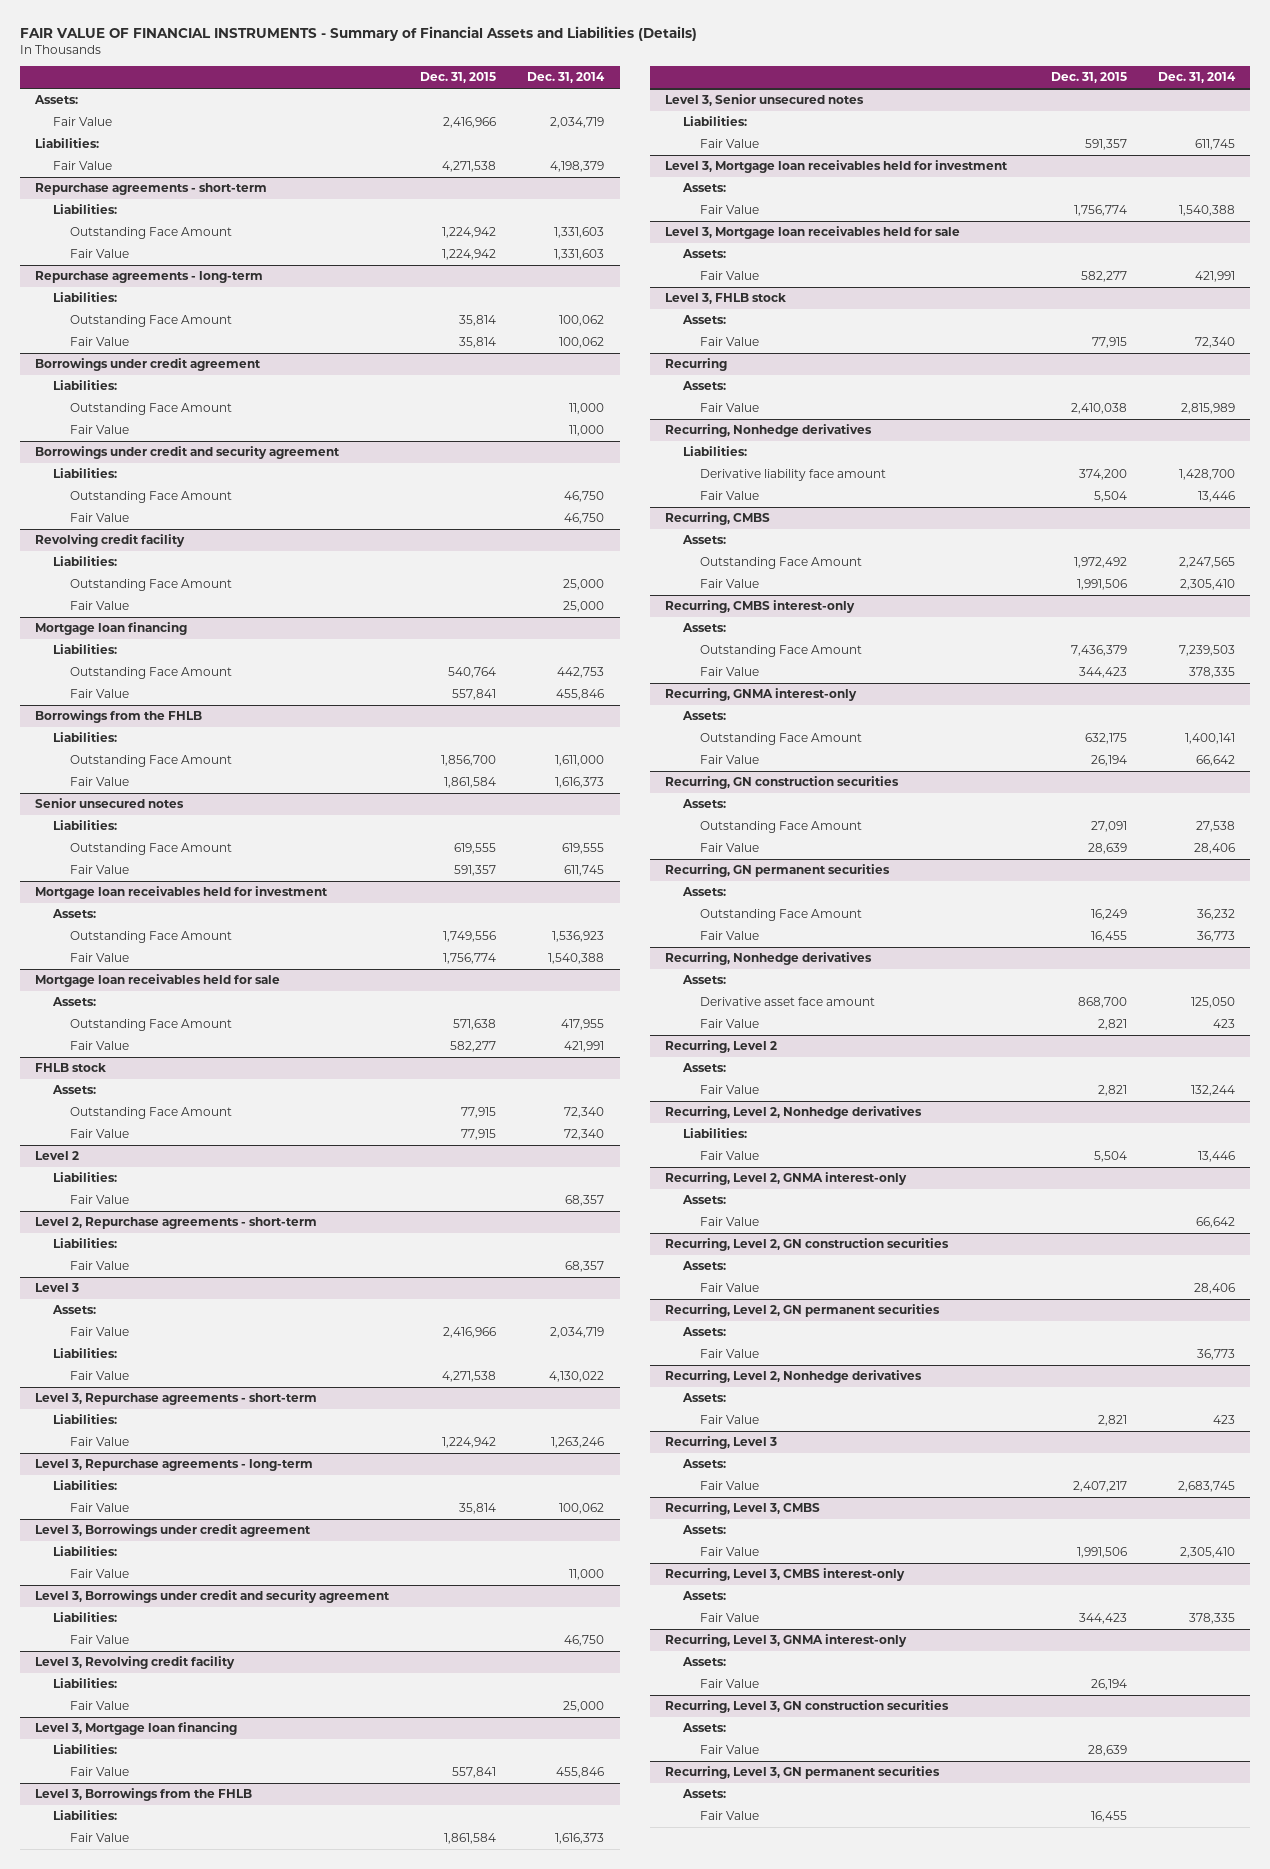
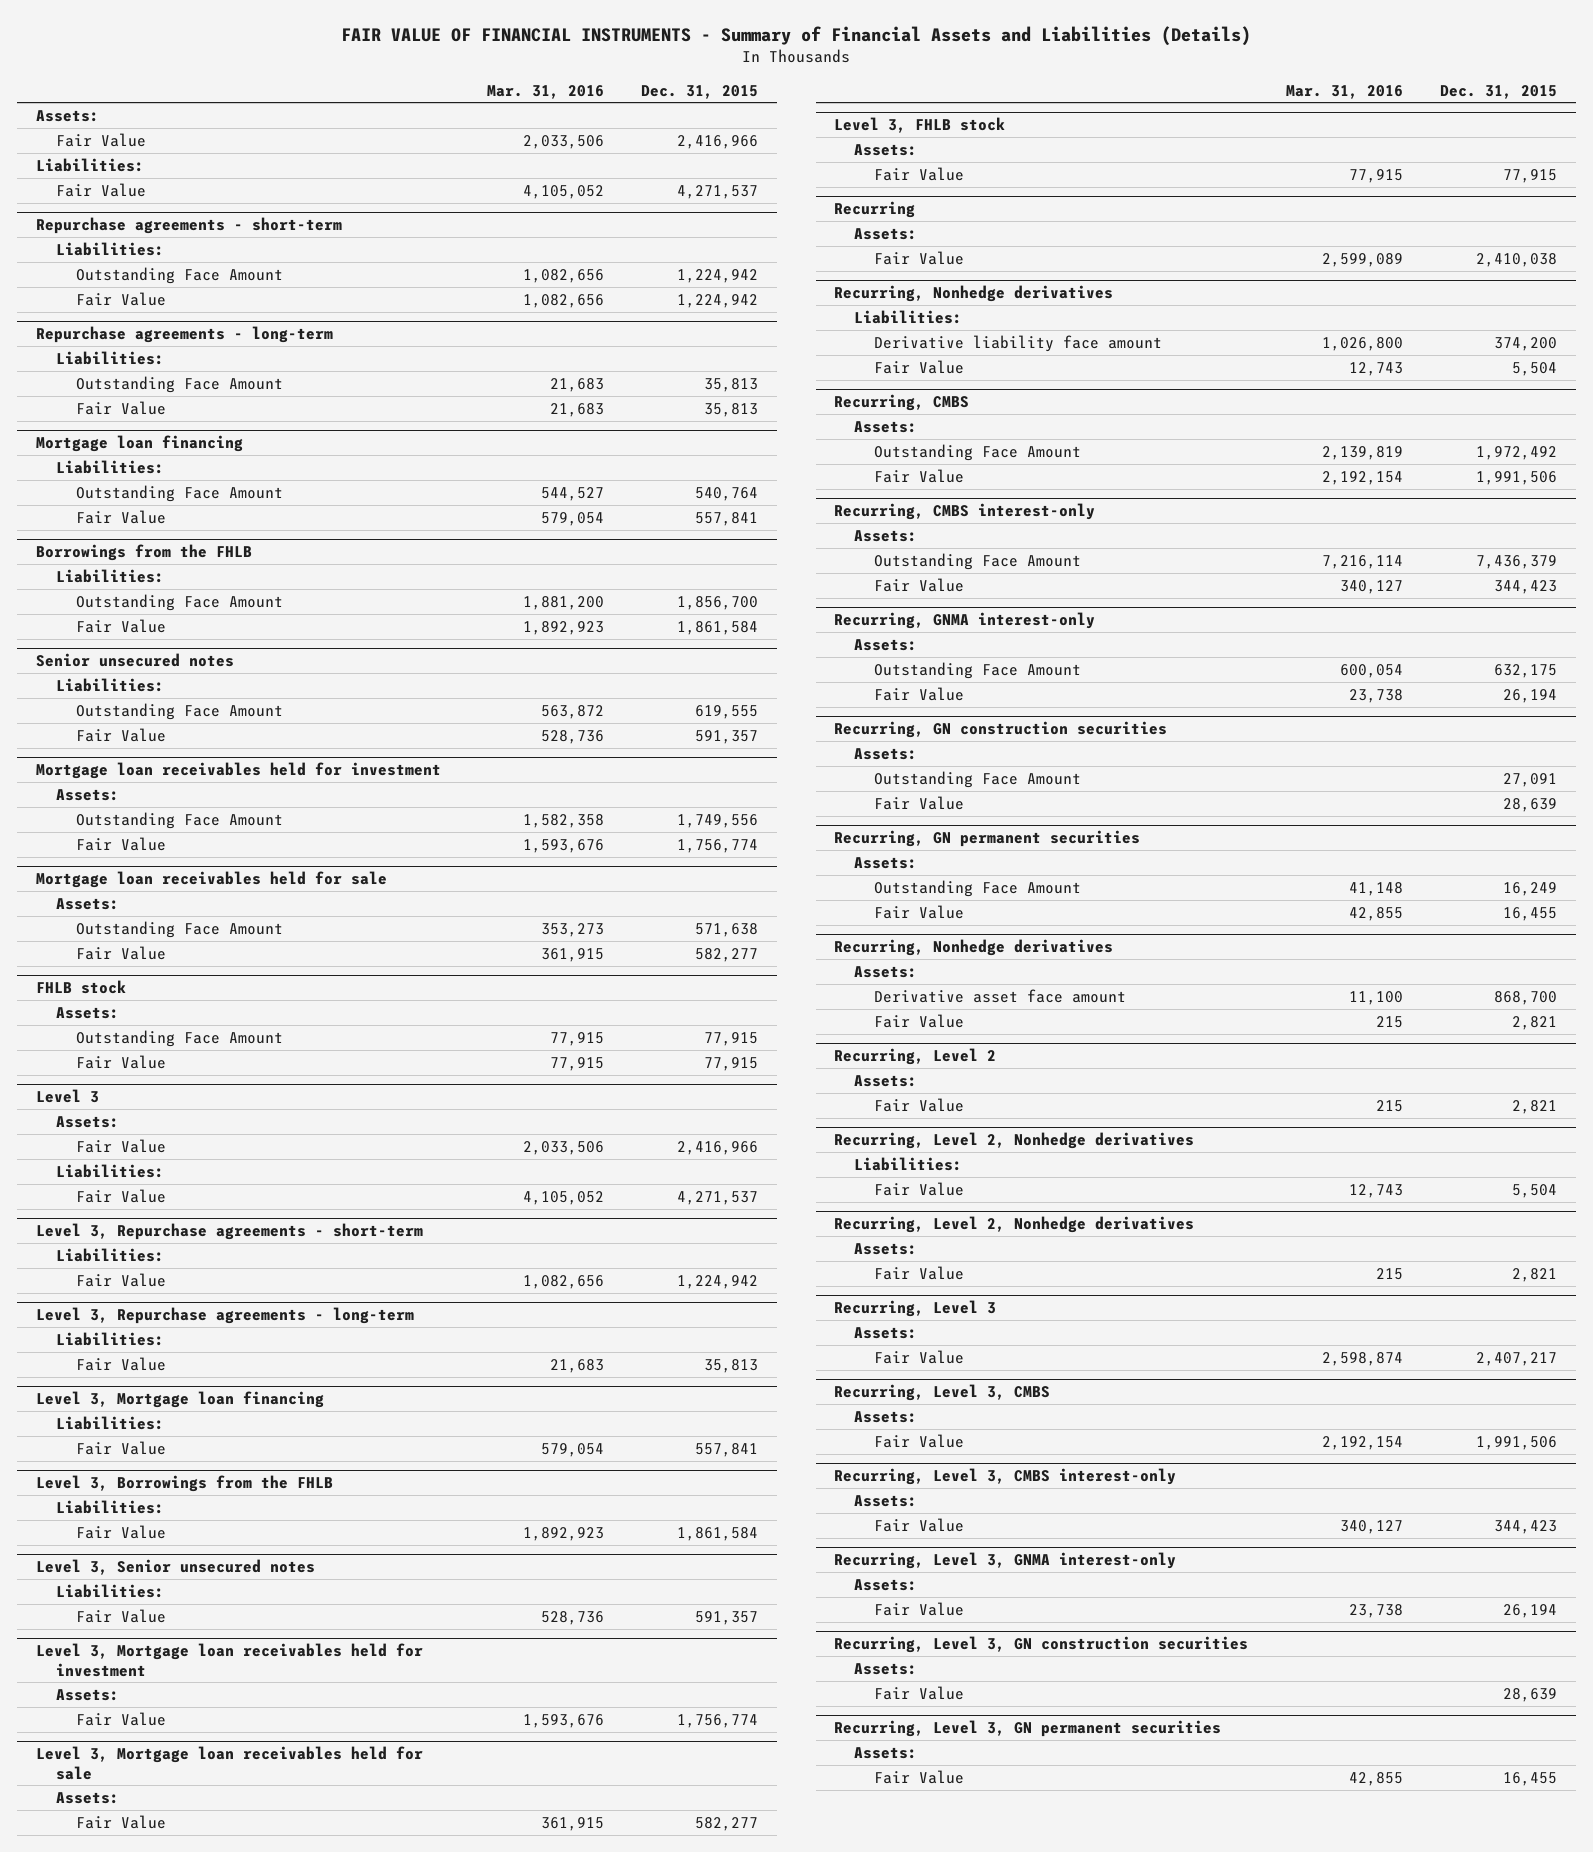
- | Dec. 31, 2015 | Dec. 31, 2014
+ | Mar. 31, 2016 | Dec. 31, 2015
- Fair Value | 4,271,538 | 4,198,379
+ Fair Value | 4,105,052 | 4,271,537
@ Repurchase agreements - long-term
- Outstanding Face Amount | 35,814 | 100,062
- Fair Value | 35,814 | 100,062
- Borrowings under credit agreement
- Liabilities:
- Outstanding Face Amount | | 11,000
- Fair Value | | 11,000
- Borrowings under credit and security agreement
- Liabilities:
- Outstanding Face Amount | | 46,750
- Fair Value | | 46,750
- Revolving credit facility
- Liabilities:
- Outstanding Face Amount | | 25,000
- Fair Value | | 25,000
@ Repurchase agreements - long-term
+ Outstanding Face Amount | 21,683 | 35,813
+ Fair Value | 21,683 | 35,813
- Level 2
- Liabilities:
- Fair Value | | 68,357
- Level 2, Repurchase agreements - short-term
- Liabilities:
- Fair Value | | 68,357
@ Level 3
- Fair Value | 4,271,538 | 4,130,022
+ Fair Value | 4,105,052 | 4,271,537
@ Level 3, Repurchase agreements - long-term
- Fair Value | 35,814 | 100,062
- Level 3, Borrowings under credit agreement
- Liabilities:
- Fair Value | | 11,000
- Level 3, Borrowings under credit and security agreement
- Liabilities:
- Fair Value | | 46,750
- Level 3, Revolving credit facility
- Liabilities:
- Fair Value | | 25,000
@ Level 3, Repurchase agreements - long-term
+ Fair Value | 21,683 | 35,813
- Recurring, Level 2, GNMA interest-only
- Assets:
- Fair Value | | 66,642
- Recurring, Level 2, GN construction securities
- Assets:
- Fair Value | | 28,406
- Recurring, Level 2, GN permanent securities
- Assets:
- Fair Value | | 36,773

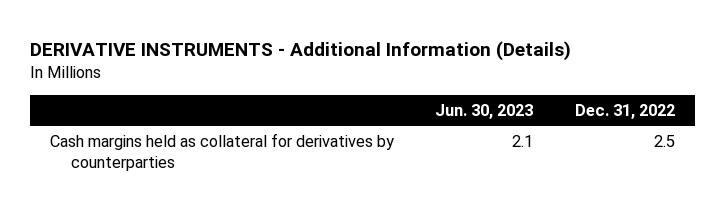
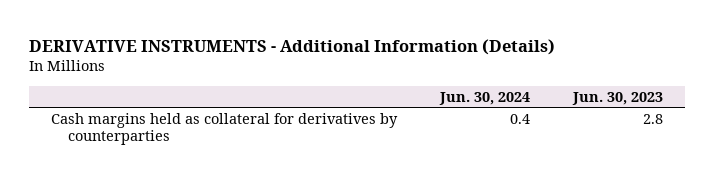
- | Jun. 30, 2023 | Dec. 31, 2022
+ | Jun. 30, 2024 | Jun. 30, 2023
- Cash margins held as collateral for derivatives by counterparties | 2.1 | 2.5
+ Cash margins held as collateral for derivatives by counterparties | 0.4 | 2.8

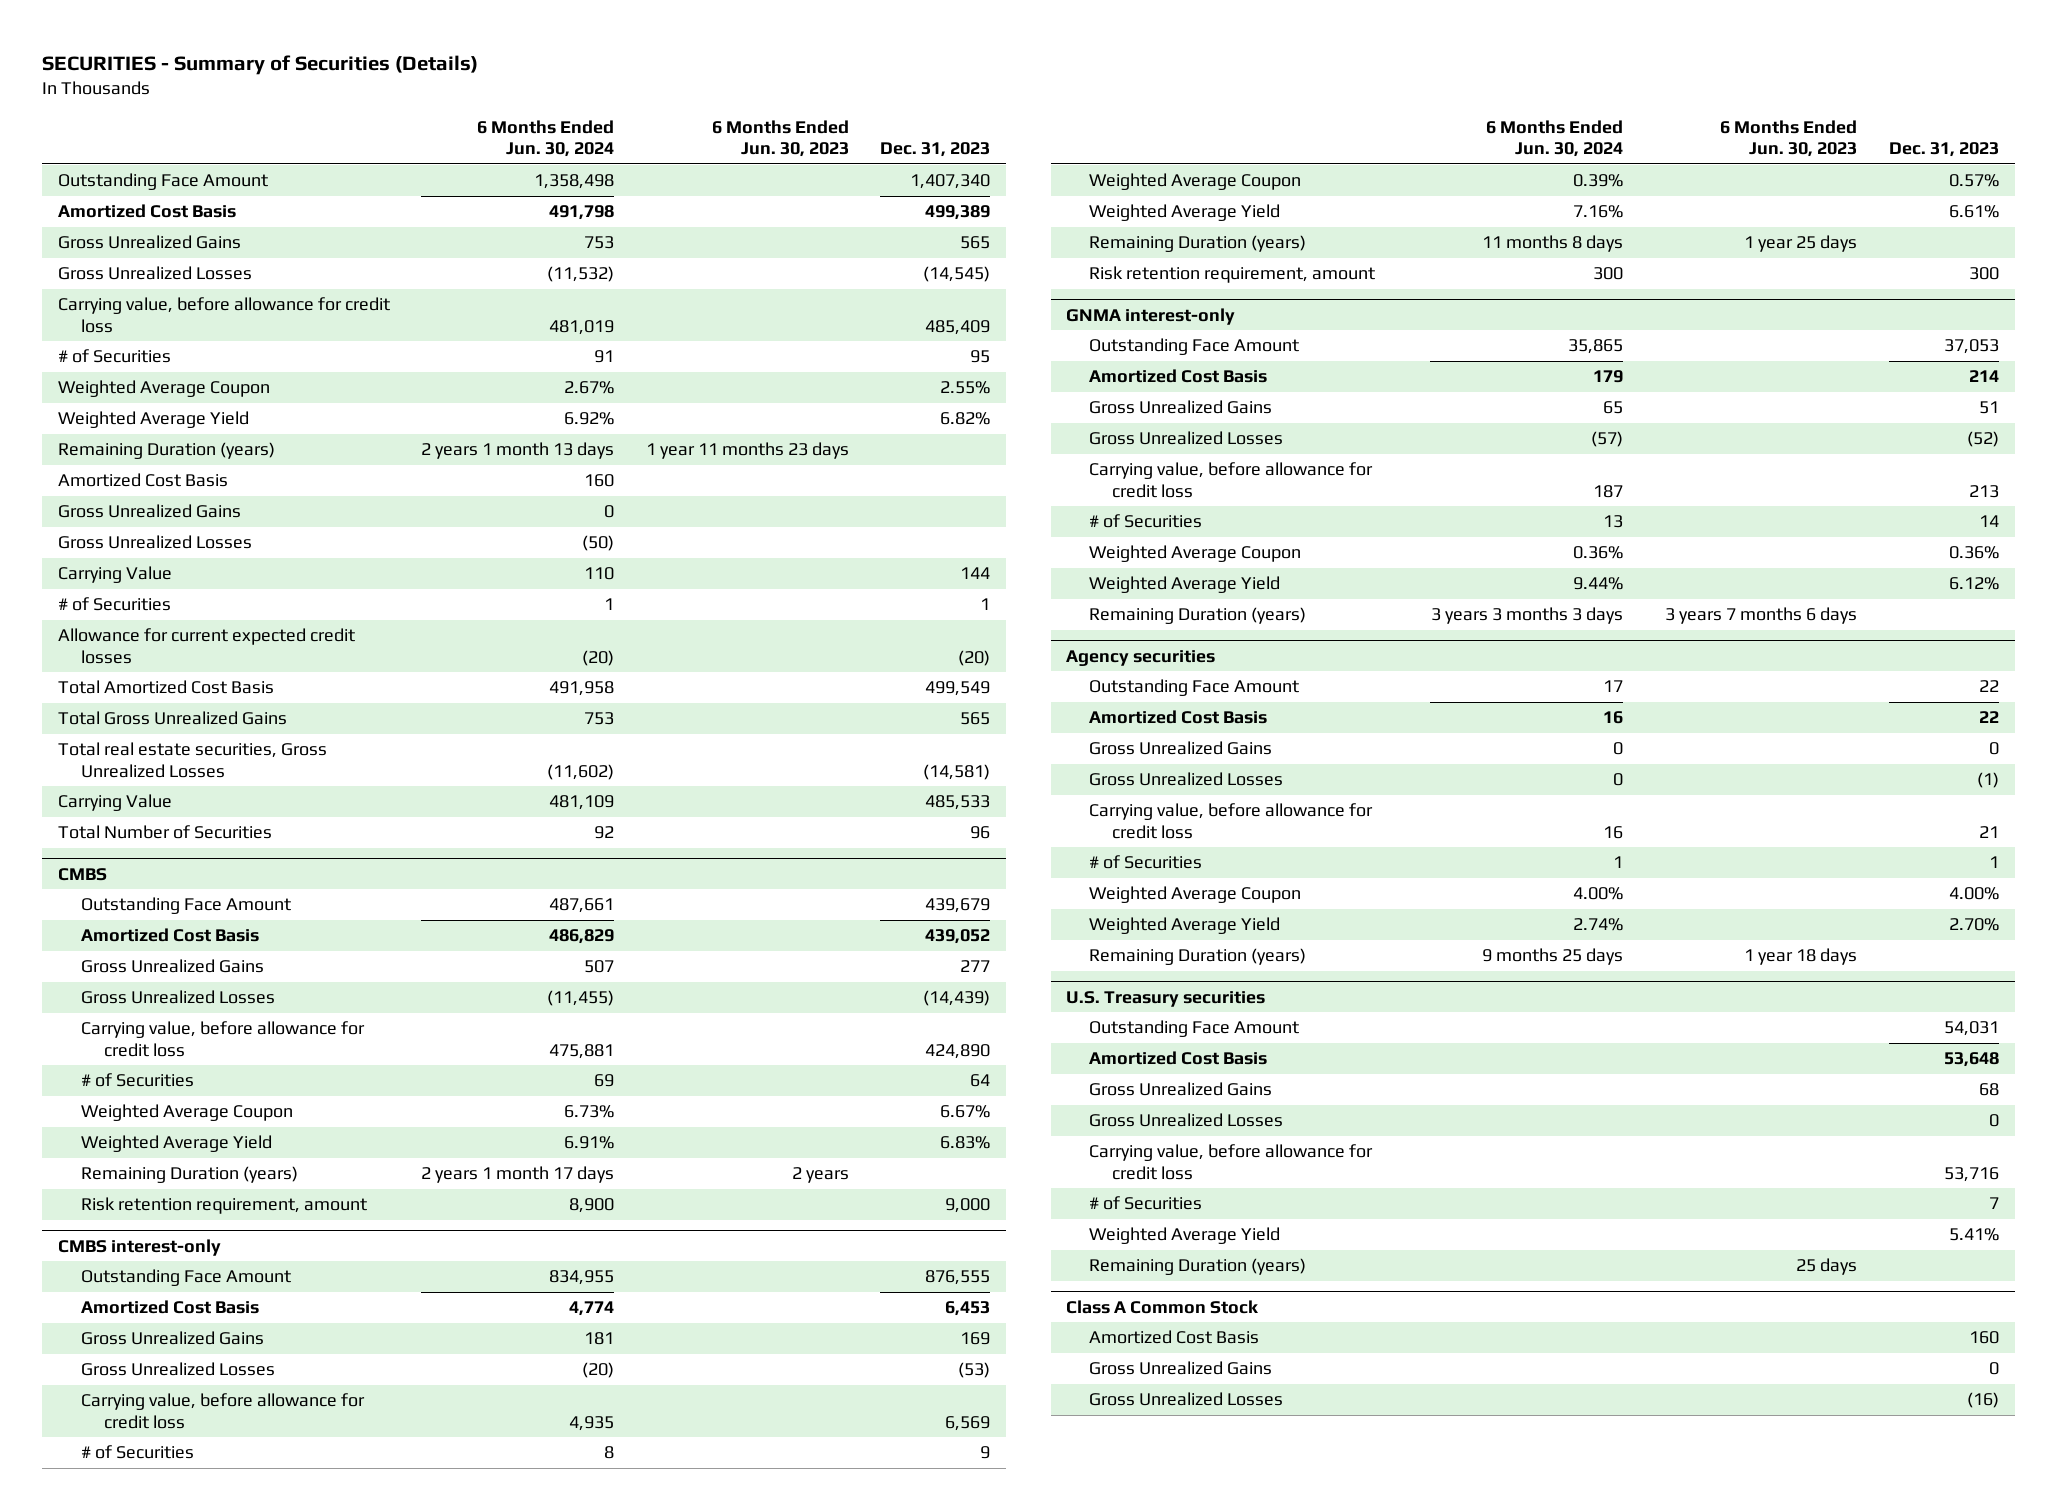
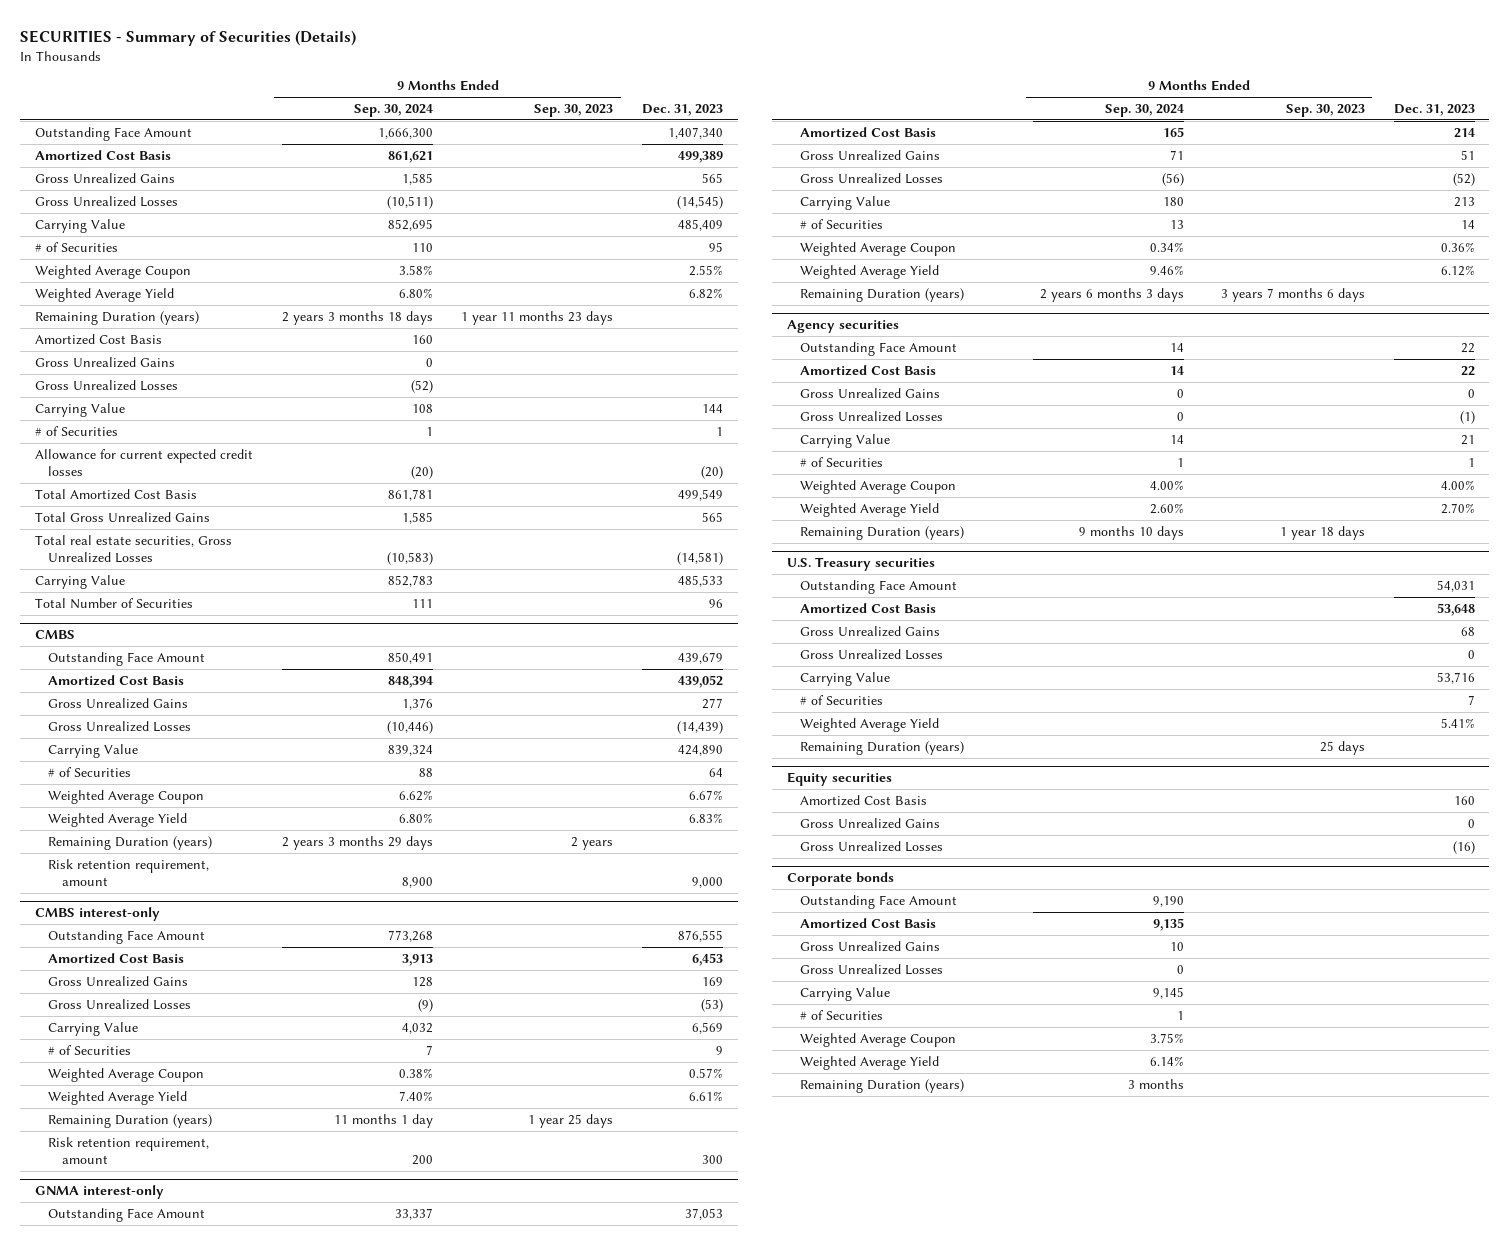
- | 6 Months Ended Jun. 30, 2024 | 6 Months Ended Jun. 30, 2023 | Dec. 31, 2023
+ | 9 Months Ended Sep. 30, 2024 | 9 Months Ended Sep. 30, 2023 | Dec. 31, 2023
- Carrying value, before allowance for credit loss | 481,019 | | 485,409
+ Carrying Value | 852,695 | | 485,409
@ CMBS
- Carrying value, before allowance for credit loss | 475,881 | | 424,890
+ Carrying Value | 839,324 | | 424,890
@ CMBS interest-only
- Carrying value, before allowance for credit loss | 4,935 | | 6,569
+ Carrying Value | 4,032 | | 6,569
@ GNMA interest-only
- Carrying value, before allowance for credit loss | 187 | | 213
+ Carrying Value | 180 | | 213
@ Agency securities
- Carrying value, before allowance for credit loss | 16 | | 21
+ Carrying Value | 14 | | 21
@ U.S. Treasury securities
- Carrying value, before allowance for credit loss | | | 53,716
+ Carrying Value | | | 53,716
- Class A Common Stock
+ Equity securities
+ Corporate bonds
+ Outstanding Face Amount | 9,190 | |
+ Amortized Cost Basis | 9,135 | |
+ Gross Unrealized Gains | 10 | |
+ Gross Unrealized Losses | 0 | |
+ Carrying Value | 9,145 | |
+ # of Securities | 1 | |
+ Weighted Average Coupon | 3.75% | |
+ Weighted Average Yield | 6.14% | |
+ Remaining Duration (years) | 3 months | |

